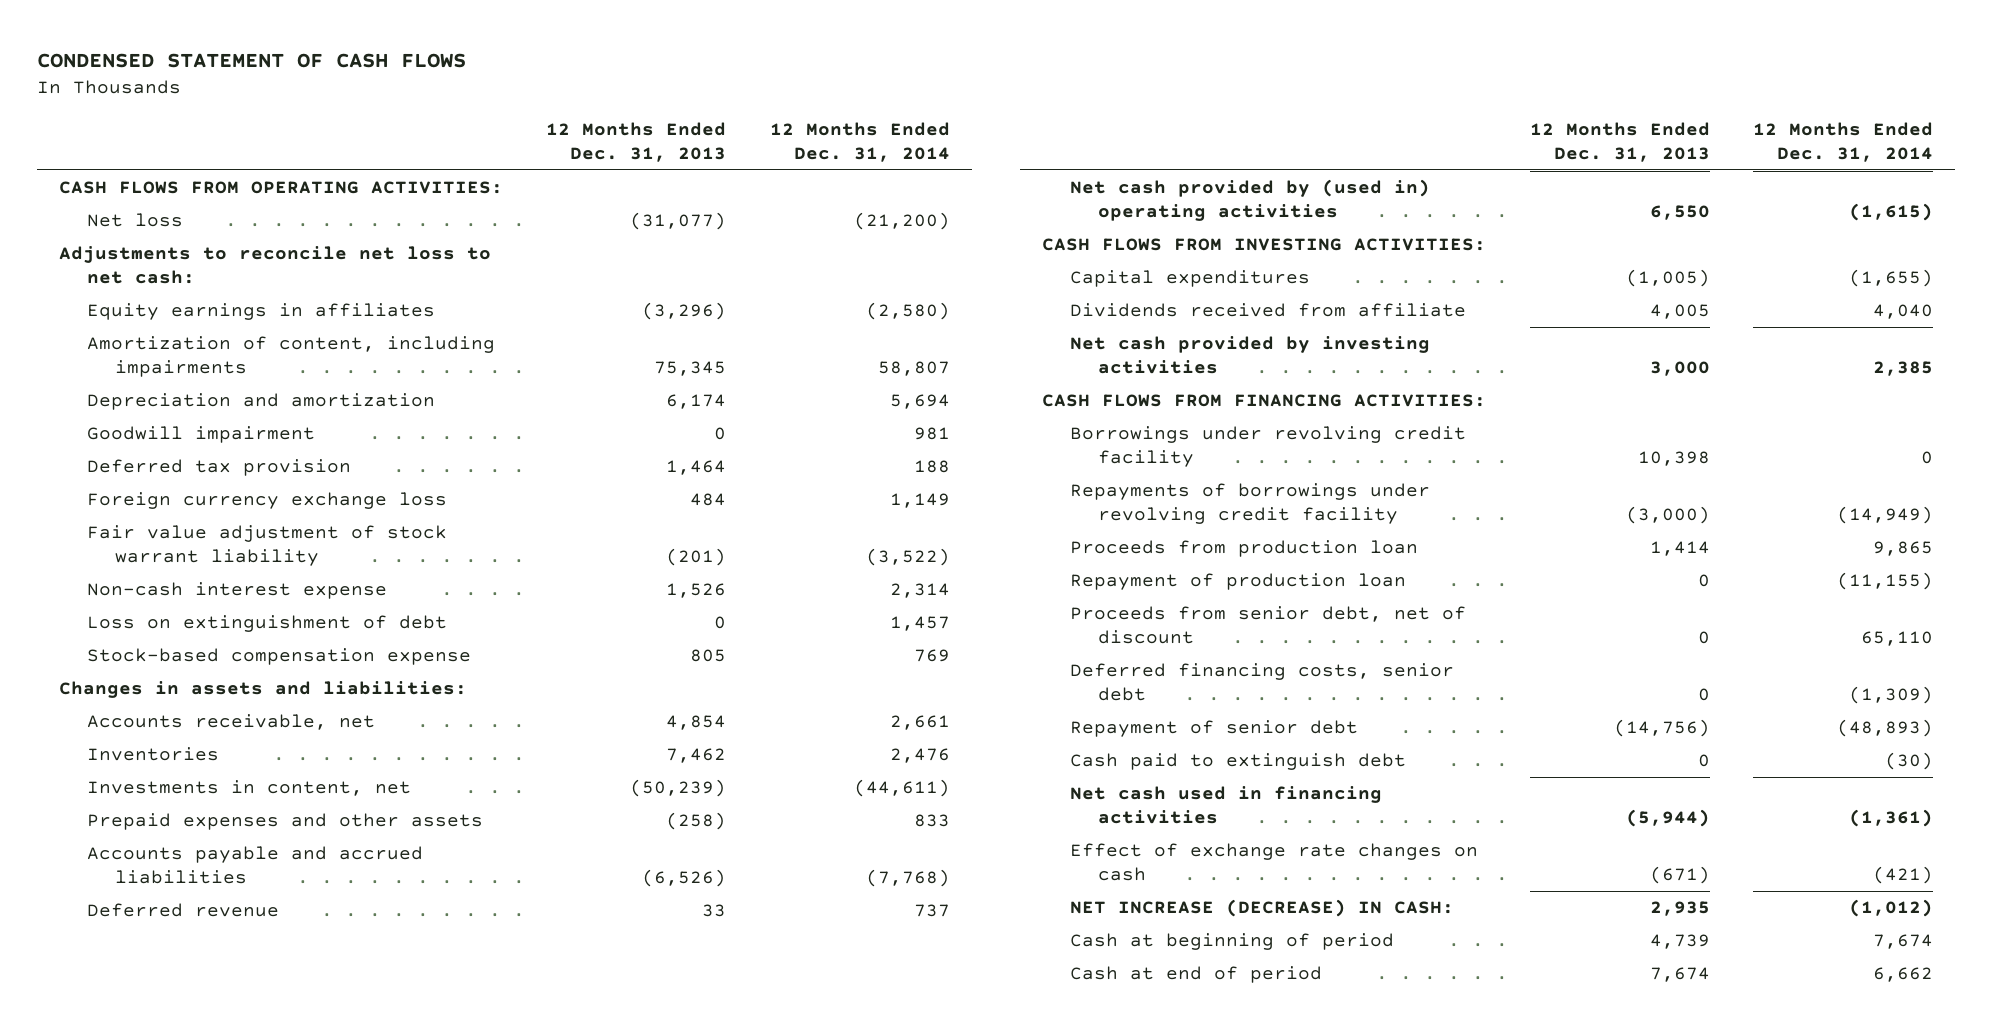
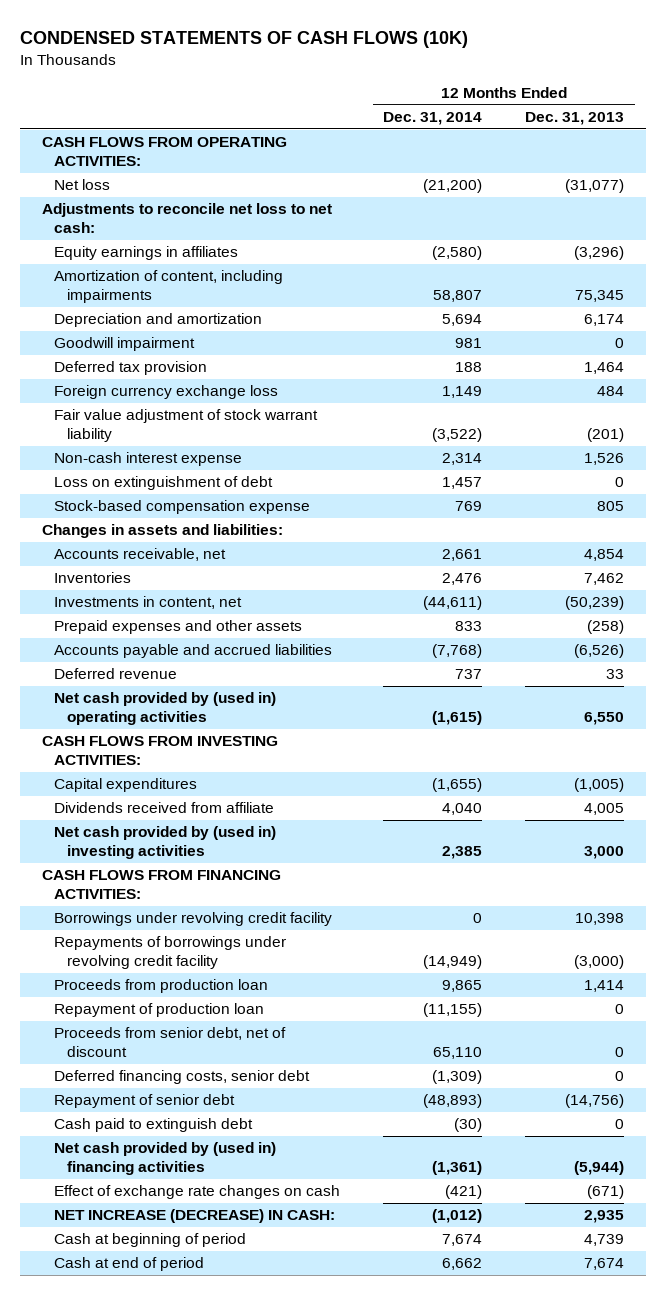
- CONDENSED STATEMENT OF CASH FLOWS
+ CONDENSED STATEMENTS OF CASH FLOWS (10K)
- | 12 Months Ended Dec. 31, 2013 | 12 Months Ended Dec. 31, 2014
+ | 12 Months Ended Dec. 31, 2014 | 12 Months Ended Dec. 31, 2013
- Net cash provided by investing activities | 3,000 | 2,385
+ Net cash provided by (used in) investing activities | 2,385 | 3,000
- Net cash used in financing activities | (5,944) | (1,361)
+ Net cash provided by (used in) financing activities | (1,361) | (5,944)

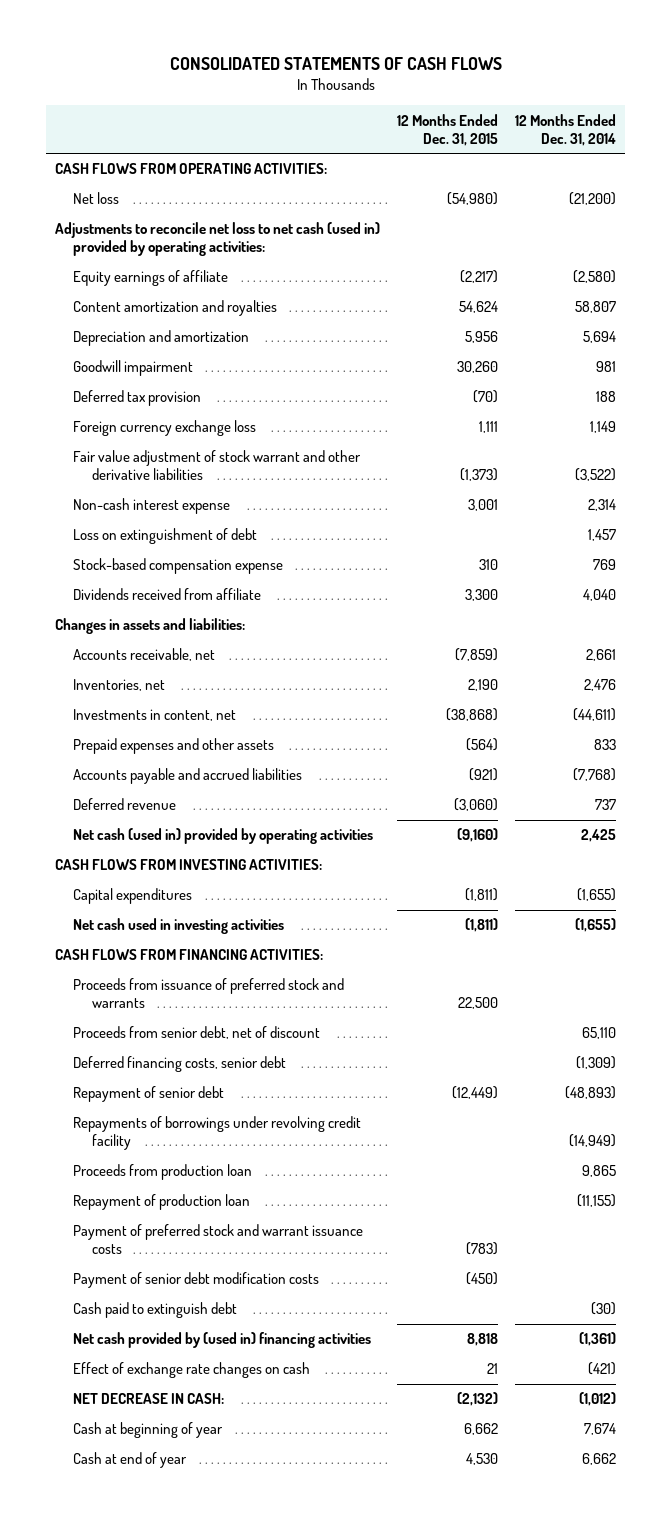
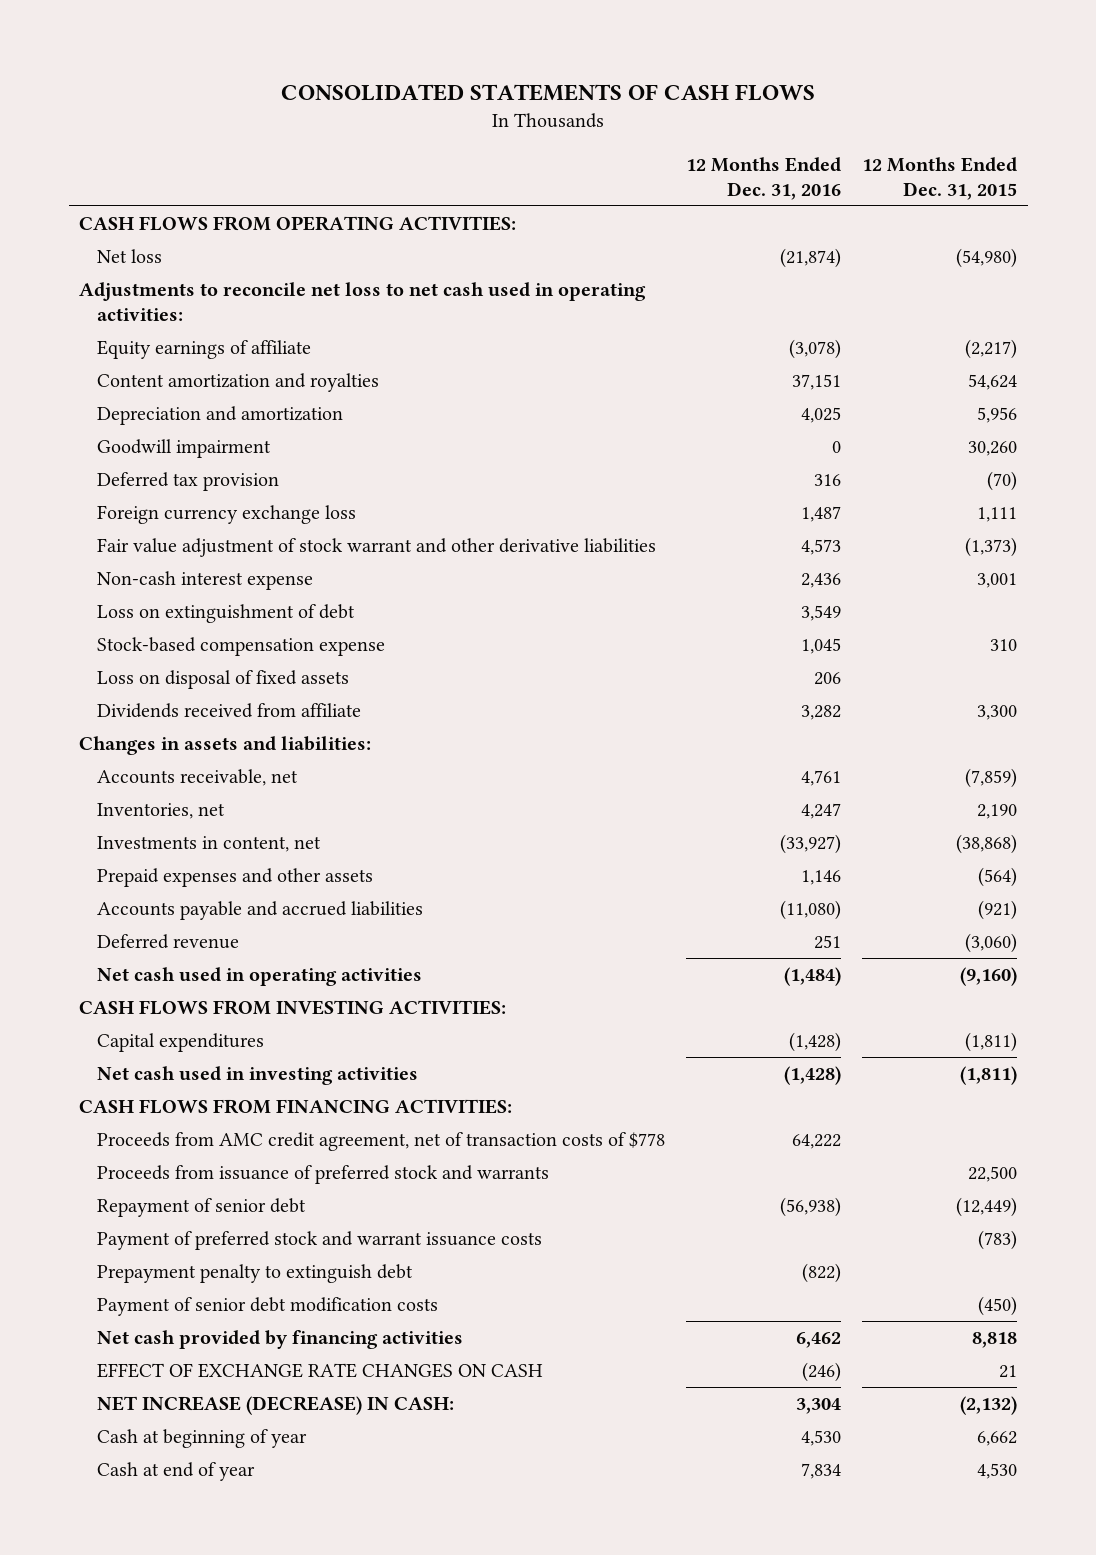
- | 12 Months Ended Dec. 31, 2015 | 12 Months Ended Dec. 31, 2014
+ | 12 Months Ended Dec. 31, 2016 | 12 Months Ended Dec. 31, 2015
- Adjustments to reconcile net loss to net cash (used in) provided by operating activities:
+ Adjustments to reconcile net loss to net cash used in operating activities:
+ Loss on disposal of fixed assets | 206 |
- Net cash (used in) provided by operating activities | (9,160) | 2,425
+ Net cash used in operating activities | (1,484) | (9,160)
+ Proceeds from AMC credit agreement, net of transaction costs of $778 | 64,222 |
- Proceeds from senior debt, net of discount | | 65,110
- Deferred financing costs, senior debt | | (1,309)
- Repayments of borrowings under revolving credit facility | | (14,949)
- Proceeds from production loan | | 9,865
- Repayment of production loan | | (11,155)
+ Prepayment penalty to extinguish debt | (822) |
- Cash paid to extinguish debt | | (30)
- Net cash provided by (used in) financing activities | 8,818 | (1,361)
- Effect of exchange rate changes on cash | 21 | (421)
- NET DECREASE IN CASH: | (2,132) | (1,012)
+ Net cash provided by financing activities | 6,462 | 8,818
+ EFFECT OF EXCHANGE RATE CHANGES ON CASH | (246) | 21
+ NET INCREASE (DECREASE) IN CASH: | 3,304 | (2,132)

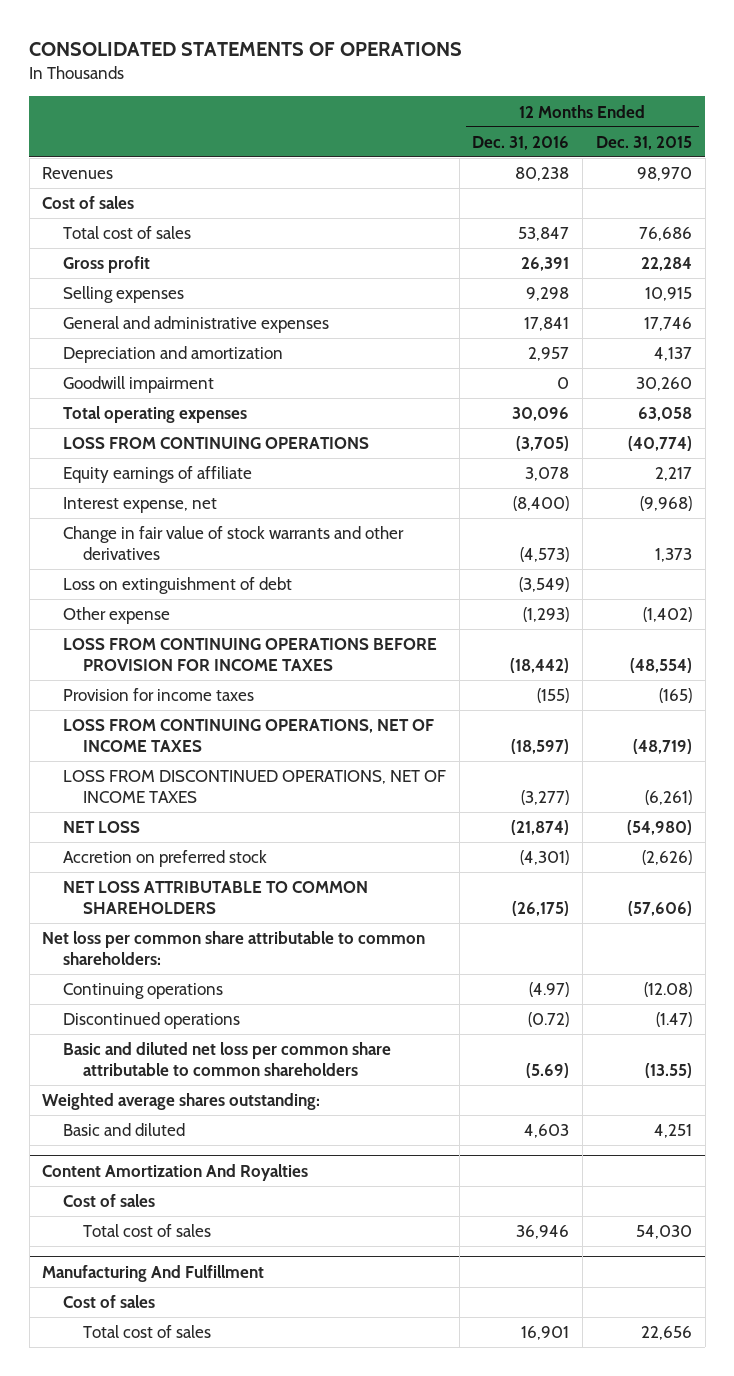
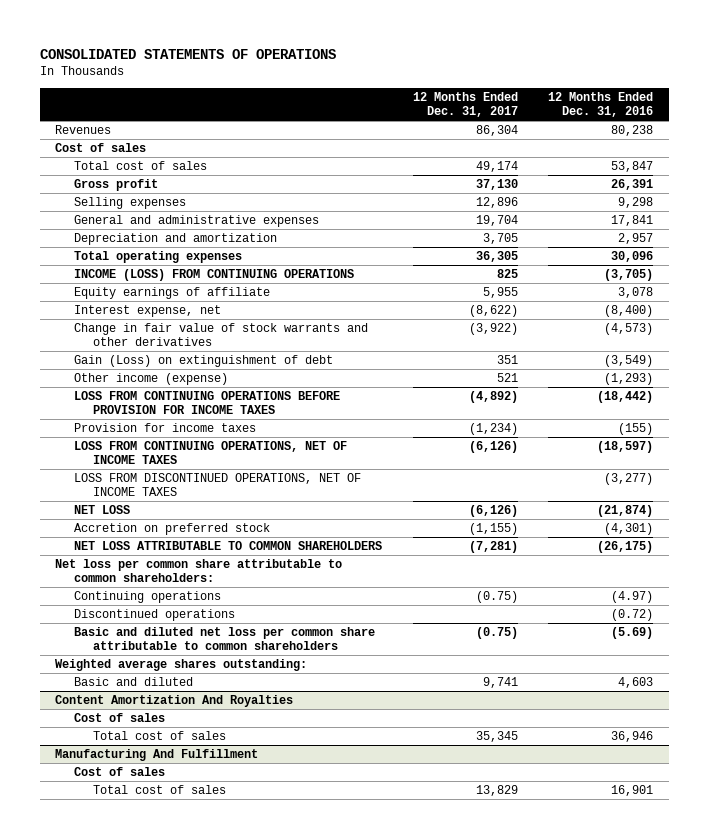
- | 12 Months Ended Dec. 31, 2016 | 12 Months Ended Dec. 31, 2015
+ | 12 Months Ended Dec. 31, 2017 | 12 Months Ended Dec. 31, 2016
- Goodwill impairment | 0 | 30,260
- LOSS FROM CONTINUING OPERATIONS | (3,705) | (40,774)
+ INCOME (LOSS) FROM CONTINUING OPERATIONS | 825 | (3,705)
- Loss on extinguishment of debt | (3,549) |
- Other expense | (1,293) | (1,402)
+ Gain (Loss) on extinguishment of debt | 351 | (3,549)
+ Other income (expense) | 521 | (1,293)

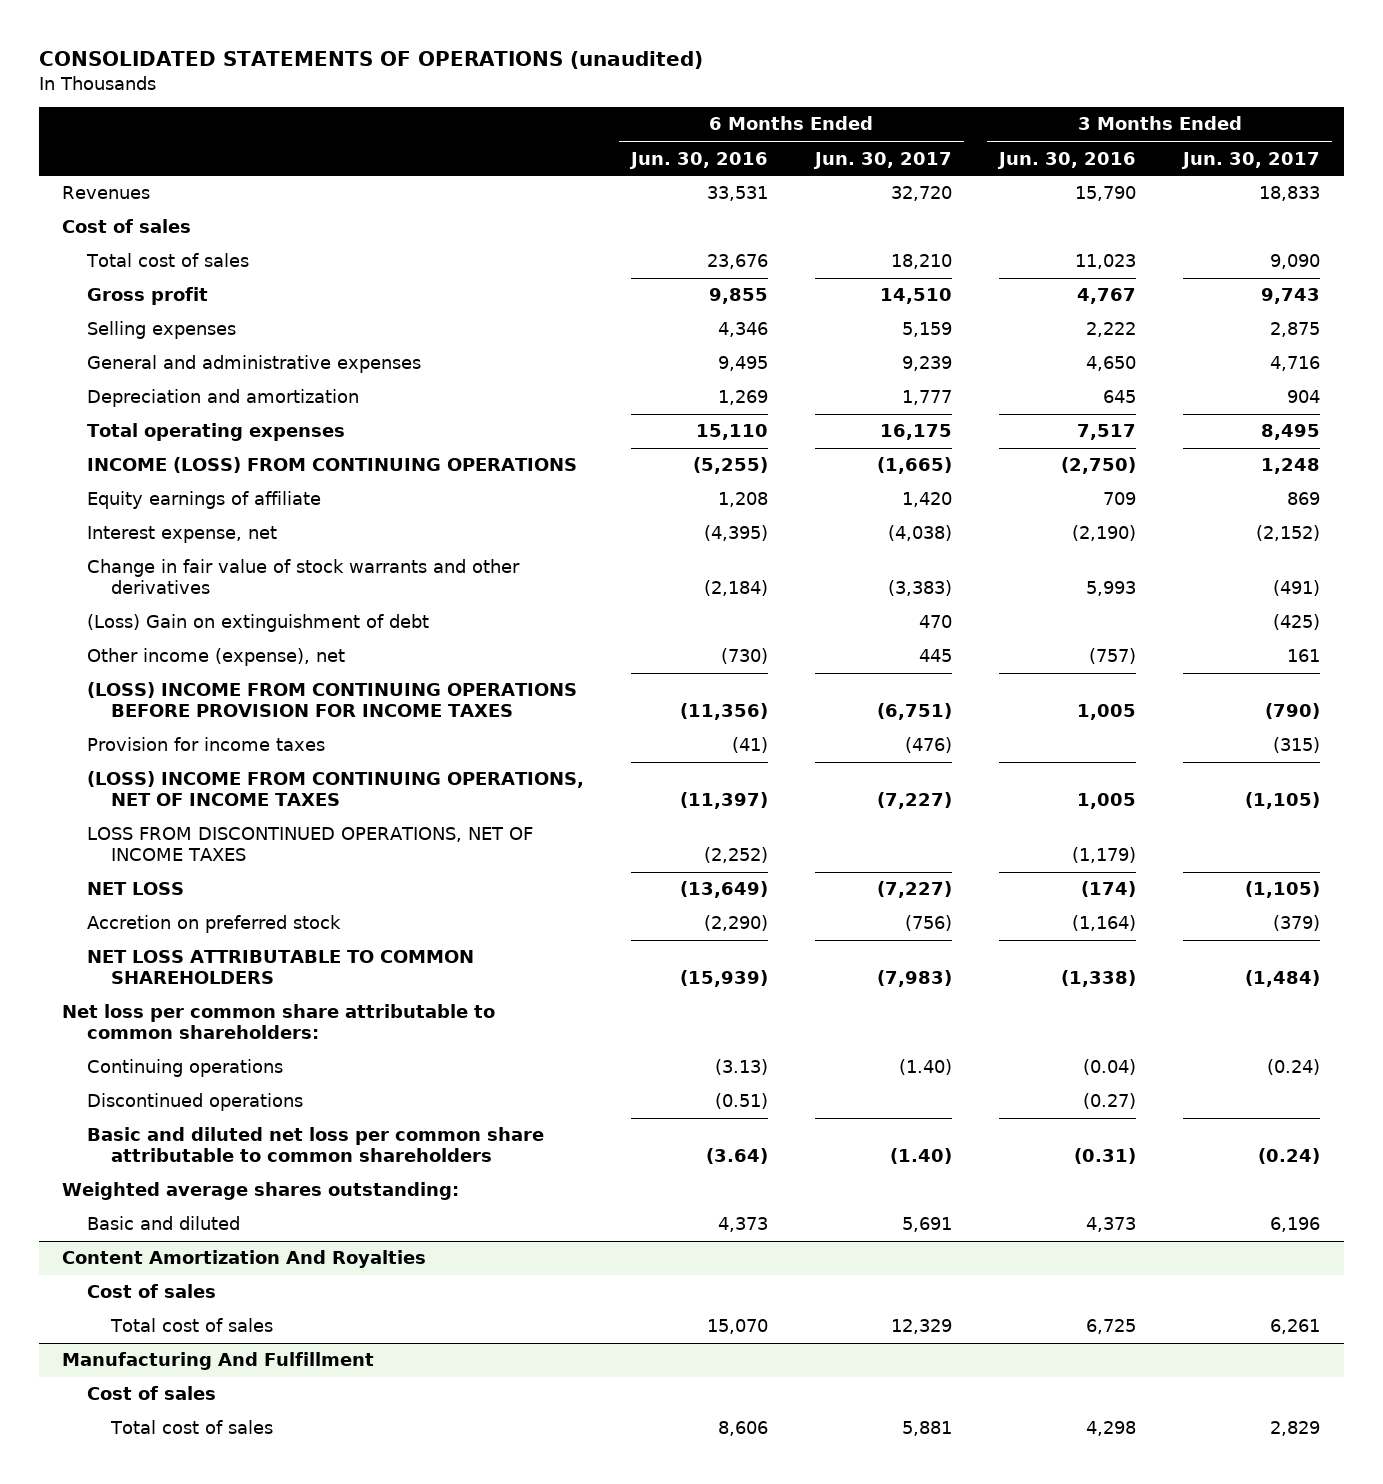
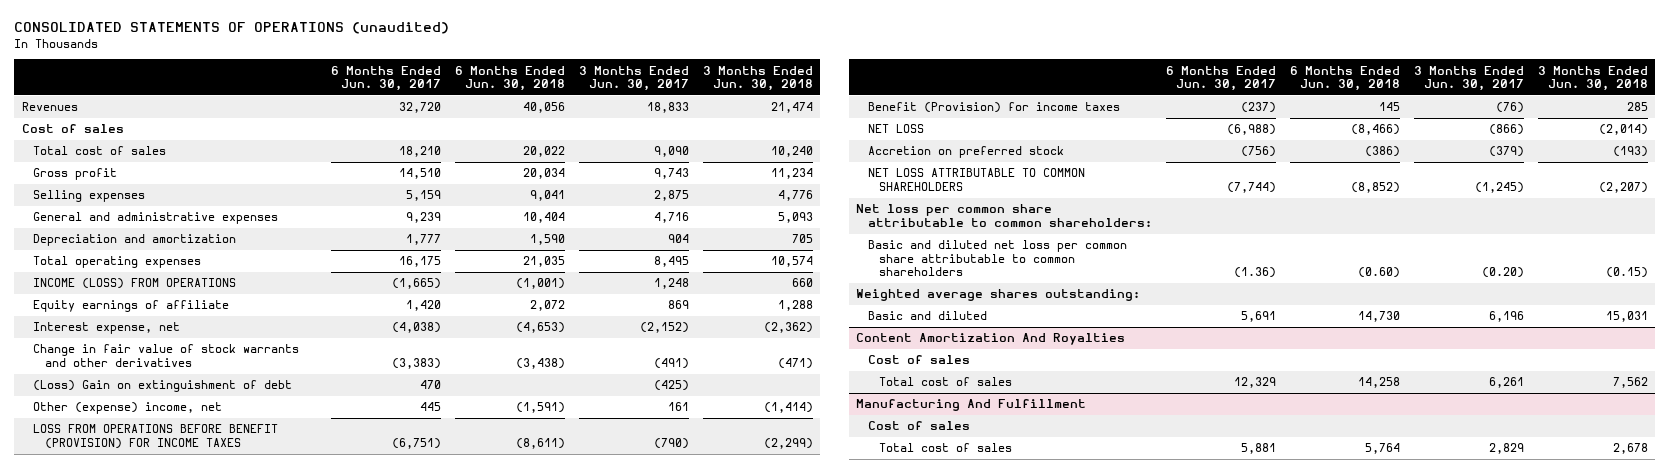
- | 6 Months Ended Jun. 30, 2016 | 6 Months Ended Jun. 30, 2017 | 3 Months Ended Jun. 30, 2016 | 3 Months Ended Jun. 30, 2017
+ | 6 Months Ended Jun. 30, 2017 | 6 Months Ended Jun. 30, 2018 | 3 Months Ended Jun. 30, 2017 | 3 Months Ended Jun. 30, 2018
- INCOME (LOSS) FROM CONTINUING OPERATIONS | (5,255) | (1,665) | (2,750) | 1,248
+ INCOME (LOSS) FROM OPERATIONS | (1,665) | (1,001) | 1,248 | 660
- Other income (expense), net | (730) | 445 | (757) | 161
- (LOSS) INCOME FROM CONTINUING OPERATIONS BEFORE PROVISION FOR INCOME TAXES | (11,356) | (6,751) | 1,005 | (790)
- Provision for income taxes | (41) | (476) | | (315)
- (LOSS) INCOME FROM CONTINUING OPERATIONS, NET OF INCOME TAXES | (11,397) | (7,227) | 1,005 | (1,105)
- LOSS FROM DISCONTINUED OPERATIONS, NET OF INCOME TAXES | (2,252) | | (1,179) |
- NET LOSS | (13,649) | (7,227) | (174) | (1,105)
+ Other (expense) income, net | 445 | (1,591) | 161 | (1,414)
+ LOSS FROM OPERATIONS BEFORE BENEFIT (PROVISION) FOR INCOME TAXES | (6,751) | (8,611) | (790) | (2,299)
+ Benefit (Provision) for income taxes | (237) | 145 | (76) | 285
+ NET LOSS | (6,988) | (8,466) | (866) | (2,014)
- NET LOSS ATTRIBUTABLE TO COMMON SHAREHOLDERS | (15,939) | (7,983) | (1,338) | (1,484)
+ NET LOSS ATTRIBUTABLE TO COMMON SHAREHOLDERS | (7,744) | (8,852) | (1,245) | (2,207)
- Continuing operations | (3.13) | (1.40) | (0.04) | (0.24)
- Discontinued operations | (0.51) | | (0.27) |
- Basic and diluted net loss per common share attributable to common shareholders | (3.64) | (1.40) | (0.31) | (0.24)
+ Basic and diluted net loss per common share attributable to common shareholders | (1.36) | (0.60) | (0.20) | (0.15)

